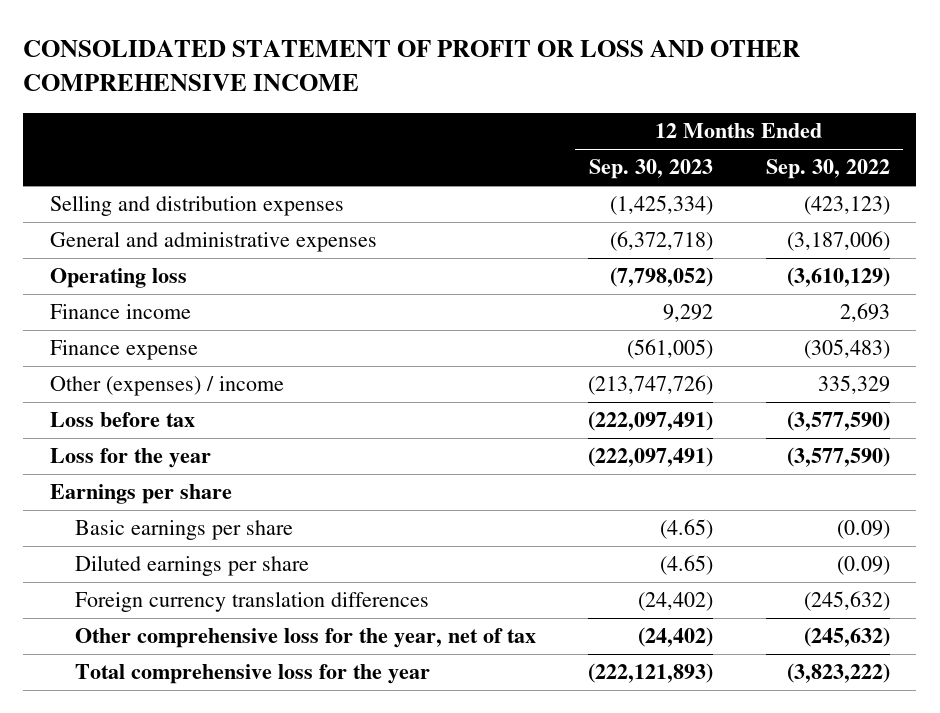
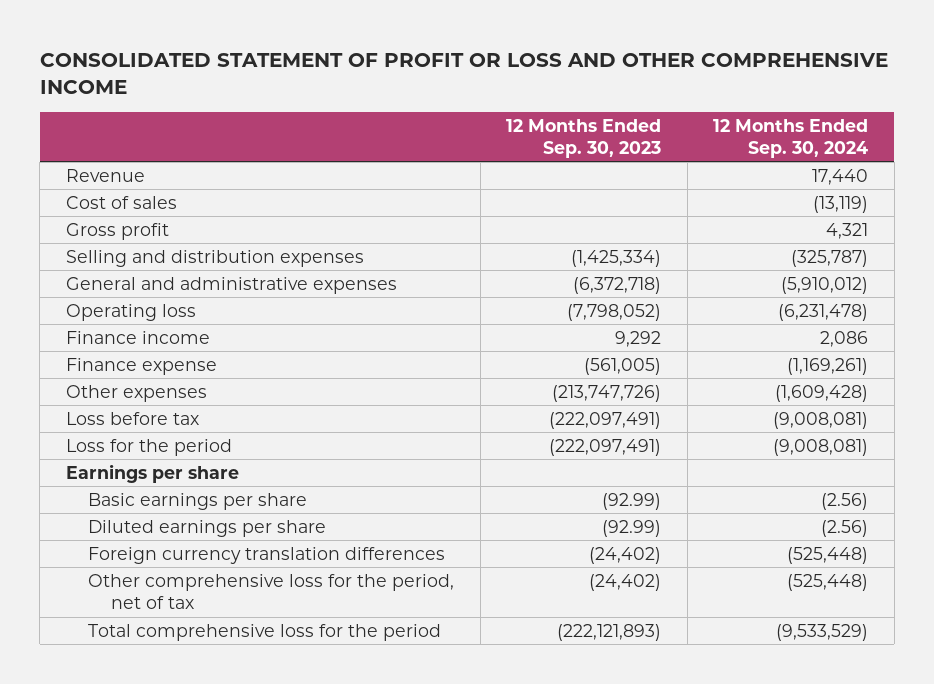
- | 12 Months Ended Sep. 30, 2023 | 12 Months Ended Sep. 30, 2022
+ | 12 Months Ended Sep. 30, 2023 | 12 Months Ended Sep. 30, 2024
+ Revenue | | 17,440
+ Cost of sales | | (13,119)
+ Gross profit | | 4,321
- Other (expenses) / income | (213,747,726) | 335,329
+ Other expenses | (213,747,726) | (1,609,428)
- Loss for the year | (222,097,491) | (3,577,590)
+ Loss for the period | (222,097,491) | (9,008,081)
- Basic earnings per share | (4.65) | (0.09)
- Diluted earnings per share | (4.65) | (0.09)
+ Basic earnings per share | (92.99) | (2.56)
+ Diluted earnings per share | (92.99) | (2.56)
- Other comprehensive loss for the year, net of tax | (24,402) | (245,632)
- Total comprehensive loss for the year | (222,121,893) | (3,823,222)
+ Other comprehensive loss for the period, net of tax | (24,402) | (525,448)
+ Total comprehensive loss for the period | (222,121,893) | (9,533,529)

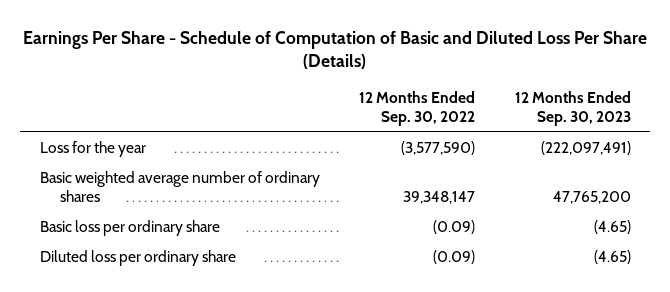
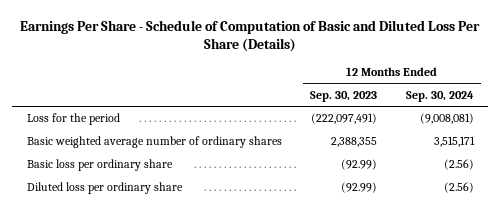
- | 12 Months Ended Sep. 30, 2022 | 12 Months Ended Sep. 30, 2023
+ | 12 Months Ended Sep. 30, 2023 | 12 Months Ended Sep. 30, 2024
- Loss for the year | (3,577,590) | (222,097,491)
- Basic weighted average number of ordinary shares | 39,348,147 | 47,765,200
- Basic loss per ordinary share | (0.09) | (4.65)
- Diluted loss per ordinary share | (0.09) | (4.65)
+ Loss for the period | (222,097,491) | (9,008,081)
+ Basic weighted average number of ordinary shares | 2,388,355 | 3,515,171
+ Basic loss per ordinary share | (92.99) | (2.56)
+ Diluted loss per ordinary share | (92.99) | (2.56)

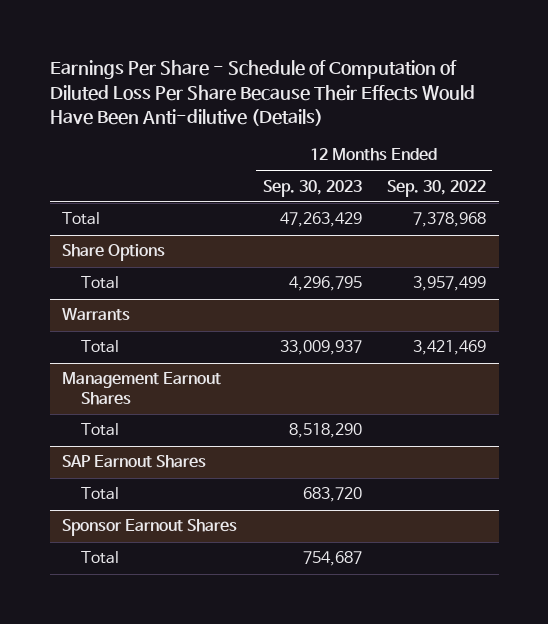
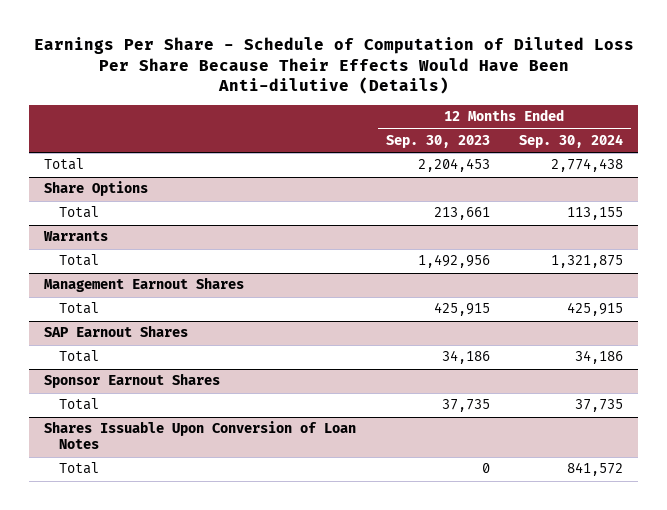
- | 12 Months Ended Sep. 30, 2023 | 12 Months Ended Sep. 30, 2022
+ | 12 Months Ended Sep. 30, 2023 | 12 Months Ended Sep. 30, 2024
- Total | 47,263,429 | 7,378,968
+ Total | 2,204,453 | 2,774,438
@ Share Options
- Total | 4,296,795 | 3,957,499
+ Total | 213,661 | 113,155
@ Warrants
- Total | 33,009,937 | 3,421,469
+ Total | 1,492,956 | 1,321,875
@ Management Earnout Shares
- Total | 8,518,290 |
+ Total | 425,915 | 425,915
@ SAP Earnout Shares
- Total | 683,720 |
+ Total | 34,186 | 34,186
@ Sponsor Earnout Shares
- Total | 754,687 |
+ Total | 37,735 | 37,735
+ Shares Issuable Upon Conversion of Loan Notes
+ Total | 0 | 841,572

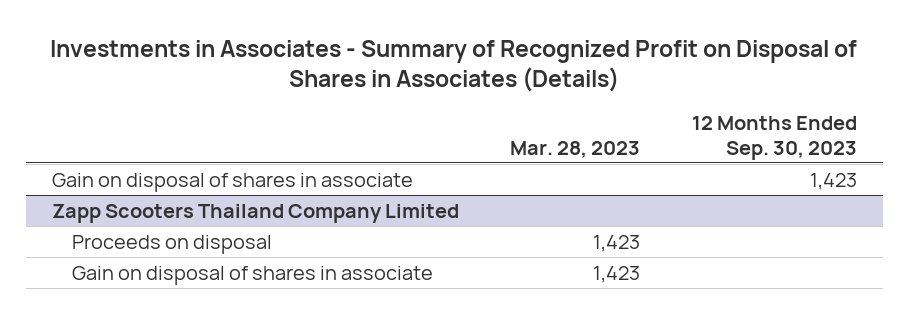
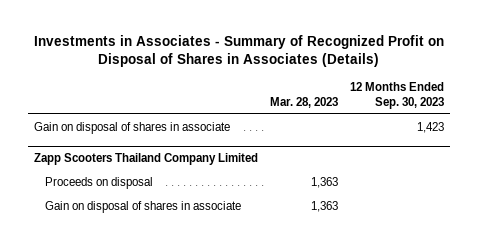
@ Zapp Scooters Thailand Company Limited
- Proceeds on disposal | 1,423 |
- Gain on disposal of shares in associate | 1,423 |
+ Proceeds on disposal | 1,363 |
+ Gain on disposal of shares in associate | 1,363 |

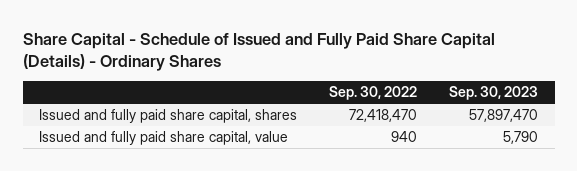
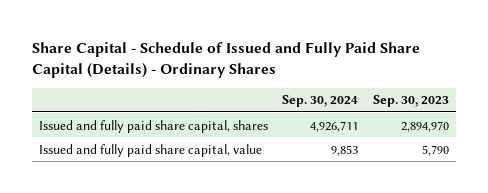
- | Sep. 30, 2022 | Sep. 30, 2023
+ | Sep. 30, 2024 | Sep. 30, 2023
- Issued and fully paid share capital, shares | 72,418,470 | 57,897,470
+ Issued and fully paid share capital, shares | 4,926,711 | 2,894,970

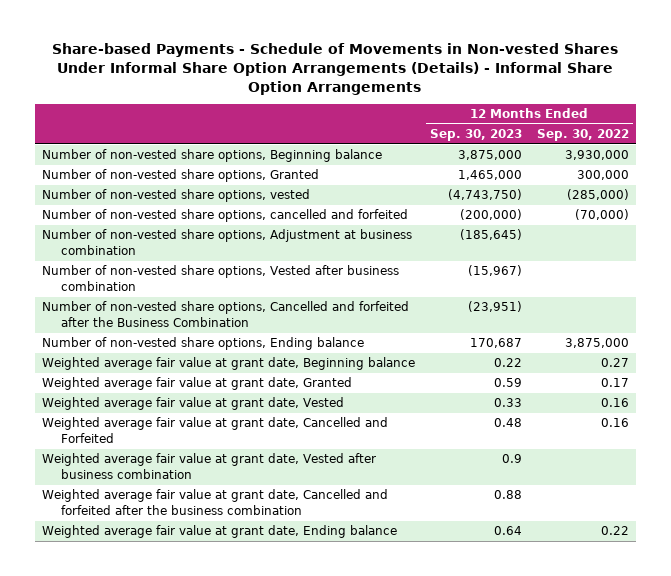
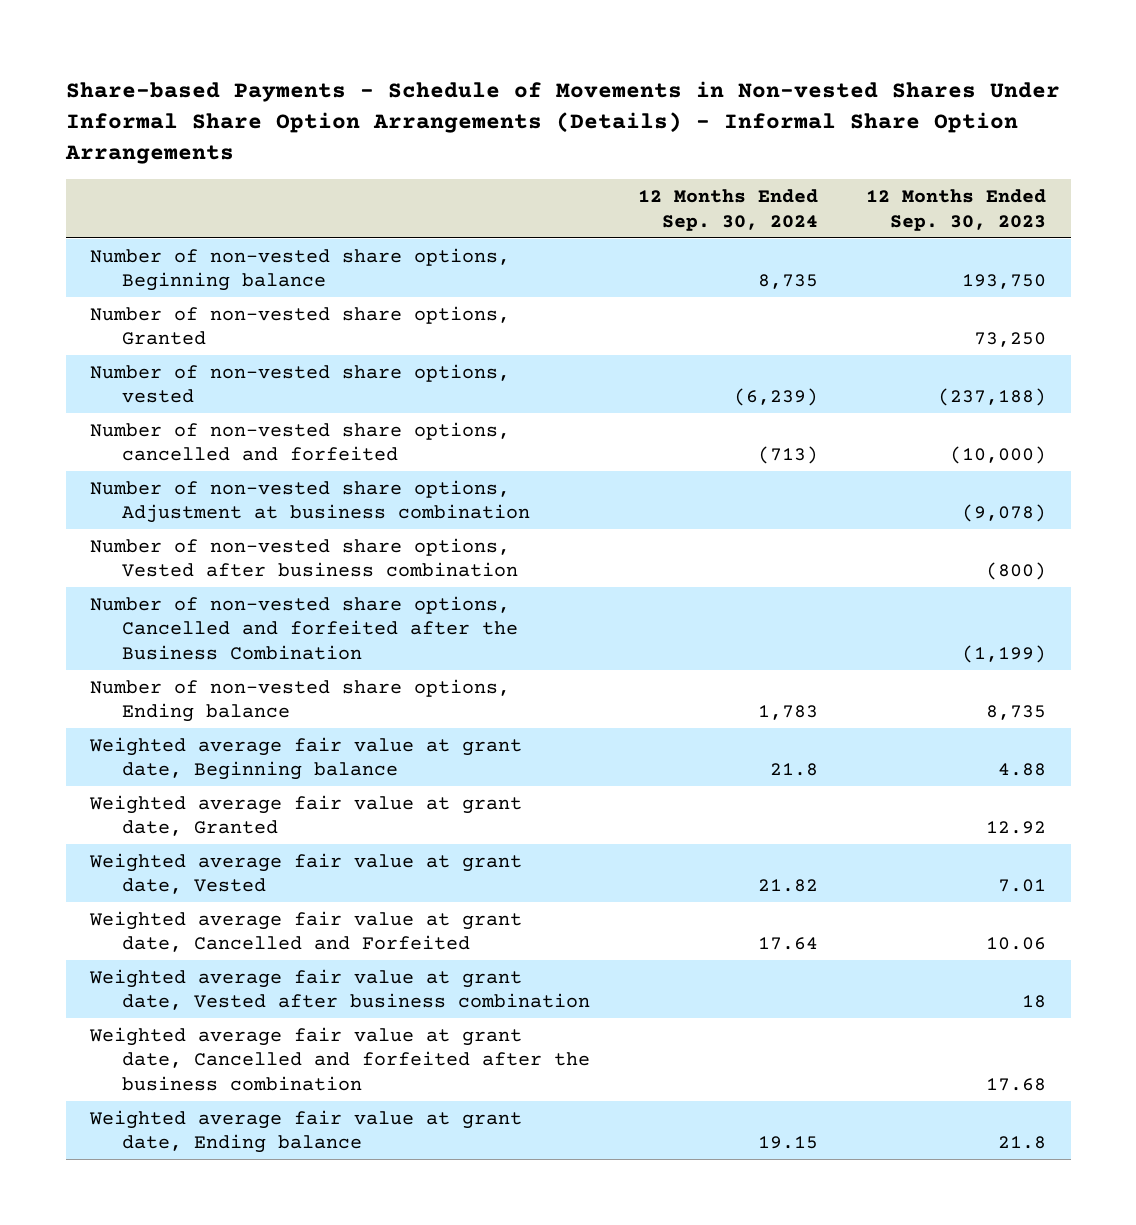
- | 12 Months Ended Sep. 30, 2023 | 12 Months Ended Sep. 30, 2022
+ | 12 Months Ended Sep. 30, 2024 | 12 Months Ended Sep. 30, 2023
- Number of non-vested share options, Beginning balance | 3,875,000 | 3,930,000
- Number of non-vested share options, Granted | 1,465,000 | 300,000
- Number of non-vested share options, vested | (4,743,750) | (285,000)
- Number of non-vested share options, cancelled and forfeited | (200,000) | (70,000)
- Number of non-vested share options, Adjustment at business combination | (185,645) |
- Number of non-vested share options, Vested after business combination | (15,967) |
- Number of non-vested share options, Cancelled and forfeited after the Business Combination | (23,951) |
- Number of non-vested share options, Ending balance | 170,687 | 3,875,000
- Weighted average fair value at grant date, Beginning balance | 0.22 | 0.27
- Weighted average fair value at grant date, Granted | 0.59 | 0.17
- Weighted average fair value at grant date, Vested | 0.33 | 0.16
- Weighted average fair value at grant date, Cancelled and Forfeited | 0.48 | 0.16
- Weighted average fair value at grant date, Vested after business combination | 0.9 |
- Weighted average fair value at grant date, Cancelled and forfeited after the business combination | 0.88 |
- Weighted average fair value at grant date, Ending balance | 0.64 | 0.22
+ Number of non-vested share options, Beginning balance | 8,735 | 193,750
+ Number of non-vested share options, Granted | | 73,250
+ Number of non-vested share options, vested | (6,239) | (237,188)
+ Number of non-vested share options, cancelled and forfeited | (713) | (10,000)
+ Number of non-vested share options, Adjustment at business combination | | (9,078)
+ Number of non-vested share options, Vested after business combination | | (800)
+ Number of non-vested share options, Cancelled and forfeited after the Business Combination | | (1,199)
+ Number of non-vested share options, Ending balance | 1,783 | 8,735
+ Weighted average fair value at grant date, Beginning balance | 21.8 | 4.88
+ Weighted average fair value at grant date, Granted | | 12.92
+ Weighted average fair value at grant date, Vested | 21.82 | 7.01
+ Weighted average fair value at grant date, Cancelled and Forfeited | 17.64 | 10.06
+ Weighted average fair value at grant date, Vested after business combination | | 18
+ Weighted average fair value at grant date, Cancelled and forfeited after the business combination | | 17.68
+ Weighted average fair value at grant date, Ending balance | 19.15 | 21.8

